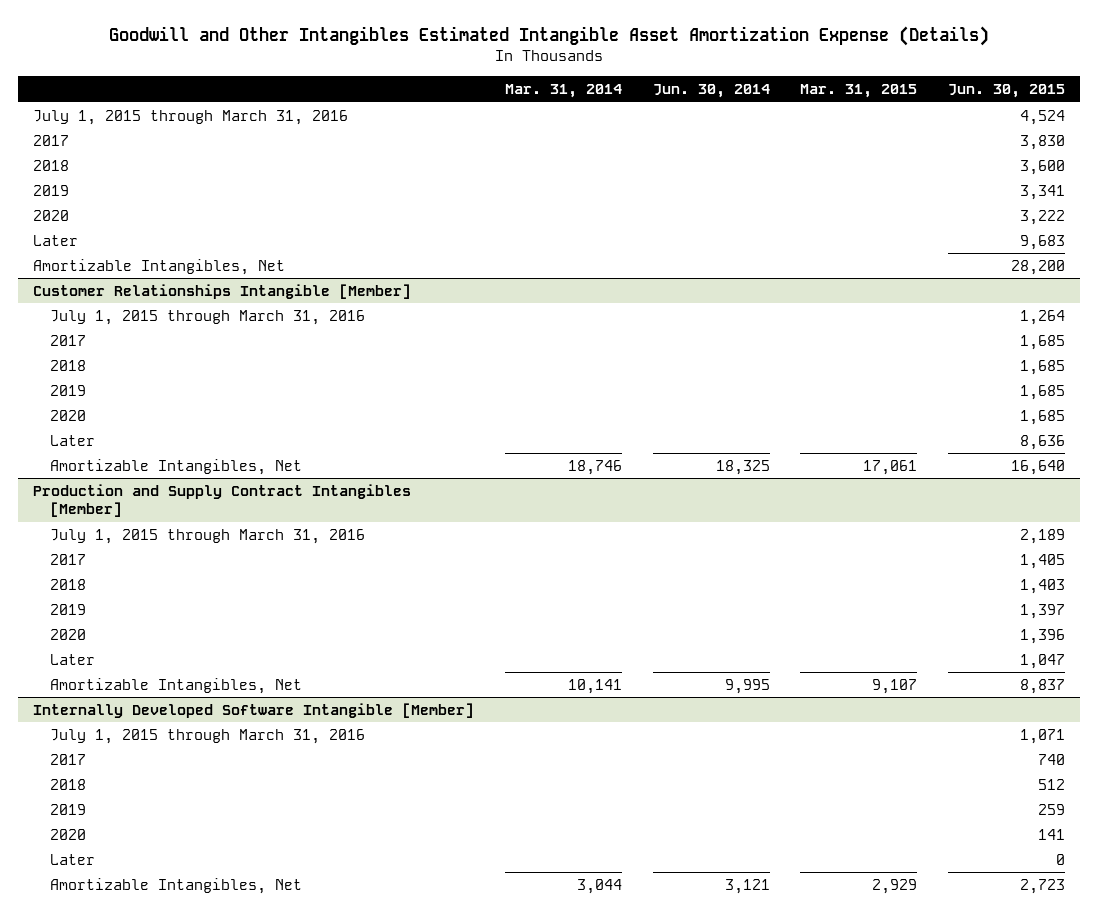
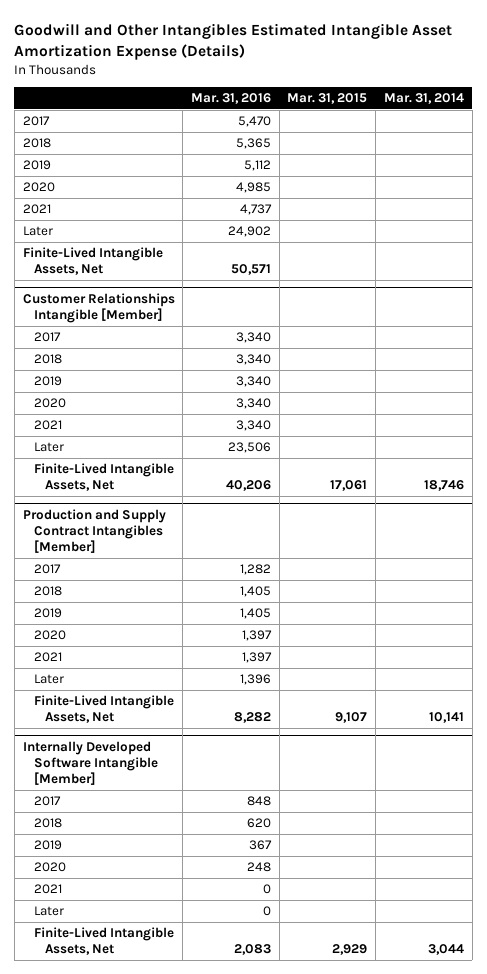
- | Mar. 31, 2014 | Jun. 30, 2014 | Mar. 31, 2015 | Jun. 30, 2015
+ | Mar. 31, 2016 | Mar. 31, 2015 | Mar. 31, 2014
- July 1, 2015 through March 31, 2016 | | | | 4,524
+ 2021 | 4,737 | |
- Amortizable Intangibles, Net | | | | 28,200
+ Finite-Lived Intangible Assets, Net | 50,571 | |
@ Customer Relationships Intangible [Member]
- July 1, 2015 through March 31, 2016 | | | | 1,264
+ 2021 | 3,340 | |
- Amortizable Intangibles, Net | 18,746 | 18,325 | 17,061 | 16,640
+ Finite-Lived Intangible Assets, Net | 40,206 | 17,061 | 18,746
@ Production and Supply Contract Intangibles [Member]
- July 1, 2015 through March 31, 2016 | | | | 2,189
+ 2021 | 1,397 | |
- Amortizable Intangibles, Net | 10,141 | 9,995 | 9,107 | 8,837
+ Finite-Lived Intangible Assets, Net | 8,282 | 9,107 | 10,141
@ Internally Developed Software Intangible [Member]
- July 1, 2015 through March 31, 2016 | | | | 1,071
+ 2021 | 0 | |
- Amortizable Intangibles, Net | 3,044 | 3,121 | 2,929 | 2,723
+ Finite-Lived Intangible Assets, Net | 2,083 | 2,929 | 3,044

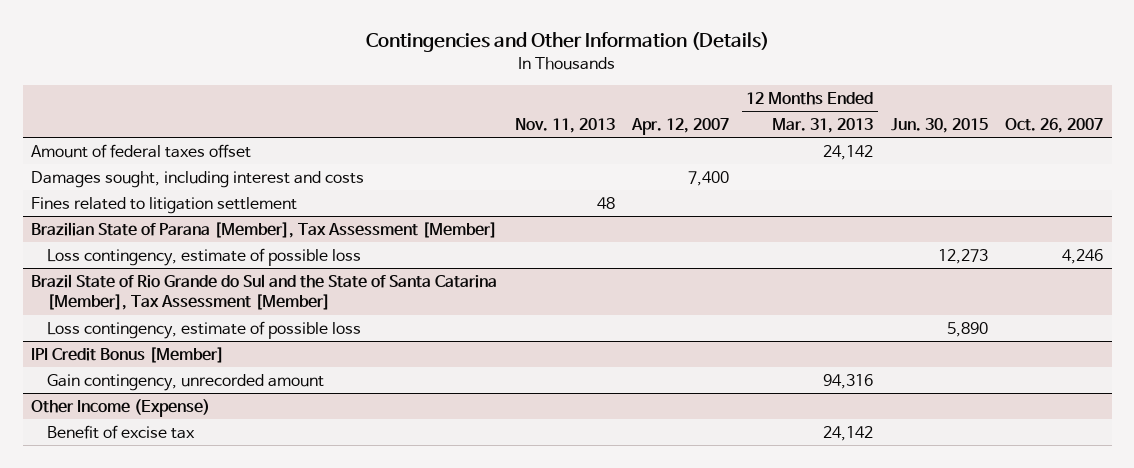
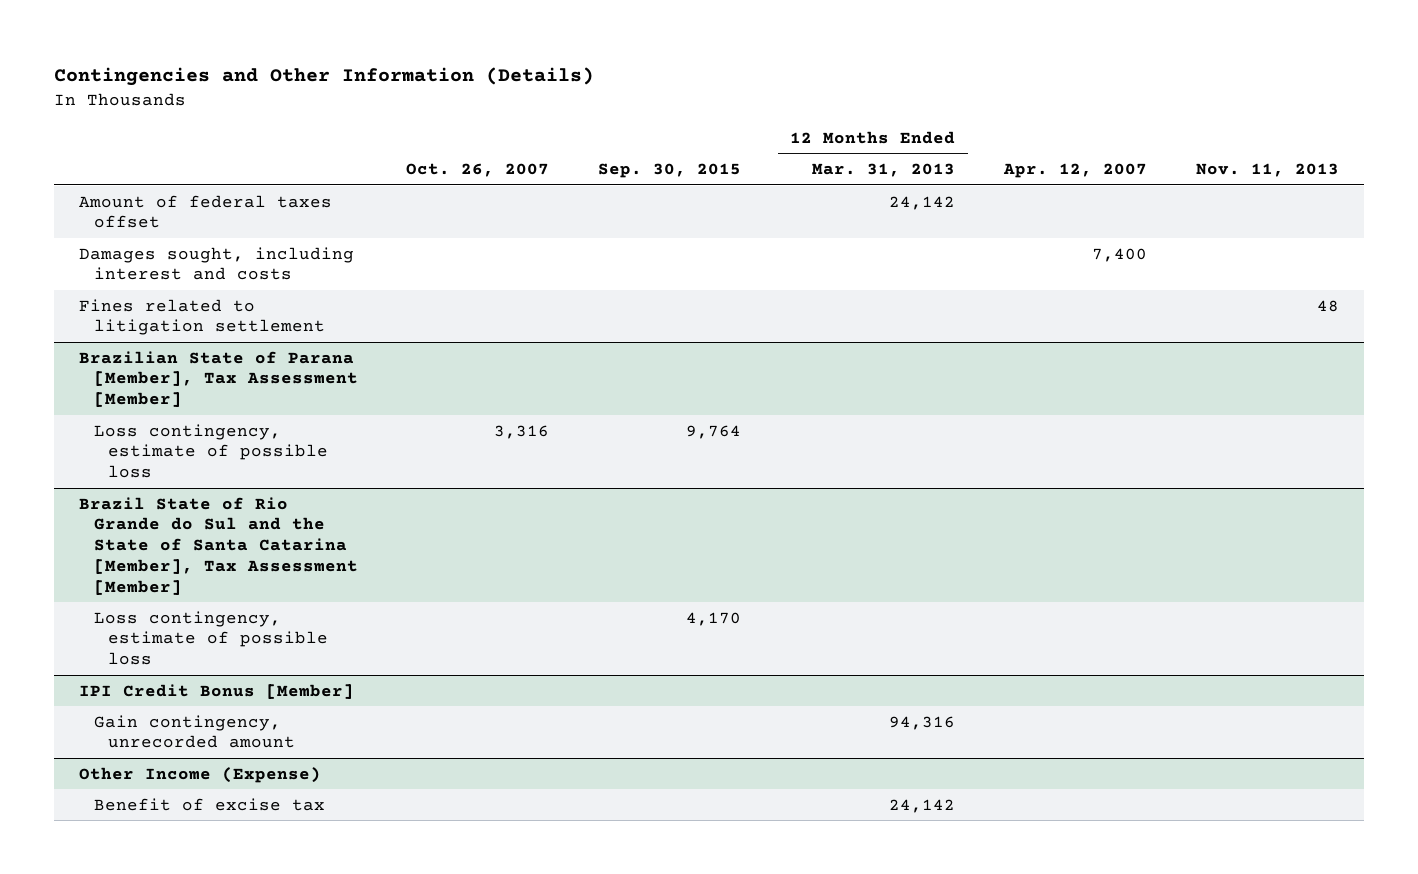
- | Nov. 11, 2013 | Apr. 12, 2007 | 12 Months Ended Mar. 31, 2013 | Jun. 30, 2015 | Oct. 26, 2007
+ | Oct. 26, 2007 | Sep. 30, 2015 | 12 Months Ended Mar. 31, 2013 | Apr. 12, 2007 | Nov. 11, 2013
@ Brazilian State of Parana [Member], Tax Assessment [Member]
- Loss contingency, estimate of possible loss | | | | 12,273 | 4,246
+ Loss contingency, estimate of possible loss | 3,316 | 9,764 | | |

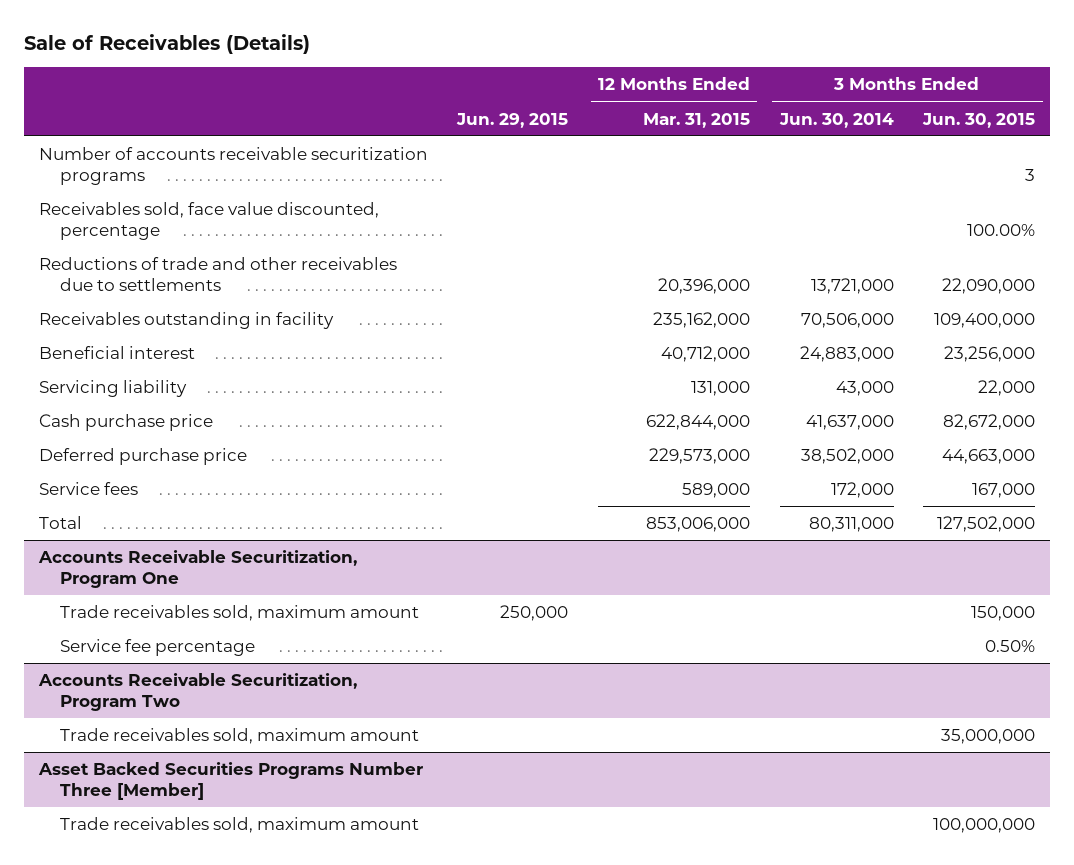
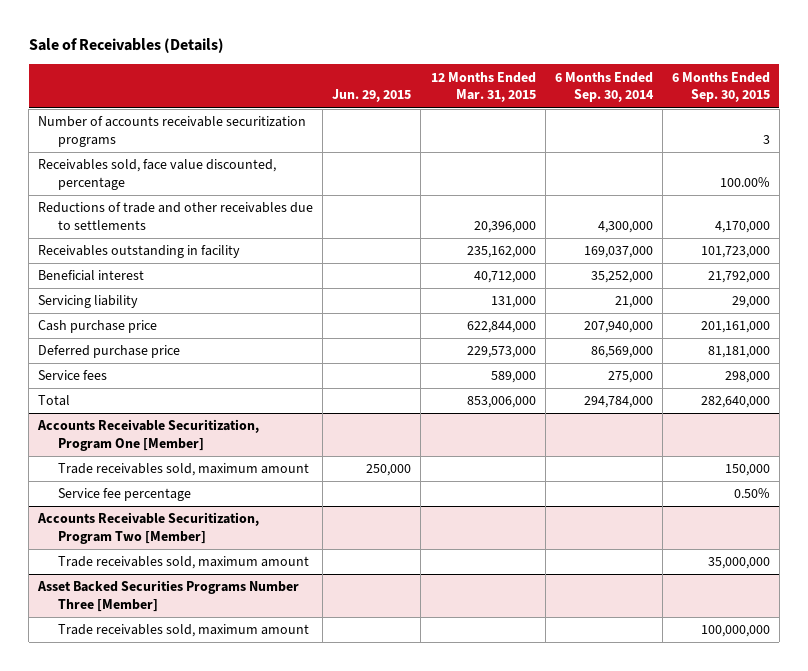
- | Jun. 29, 2015 | 12 Months Ended Mar. 31, 2015 | 3 Months Ended Jun. 30, 2014 | 3 Months Ended Jun. 30, 2015
+ | Jun. 29, 2015 | 12 Months Ended Mar. 31, 2015 | 6 Months Ended Sep. 30, 2014 | 6 Months Ended Sep. 30, 2015
- Accounts Receivable Securitization, Program One
+ Accounts Receivable Securitization, Program One [Member]
- Accounts Receivable Securitization, Program Two
+ Accounts Receivable Securitization, Program Two [Member]

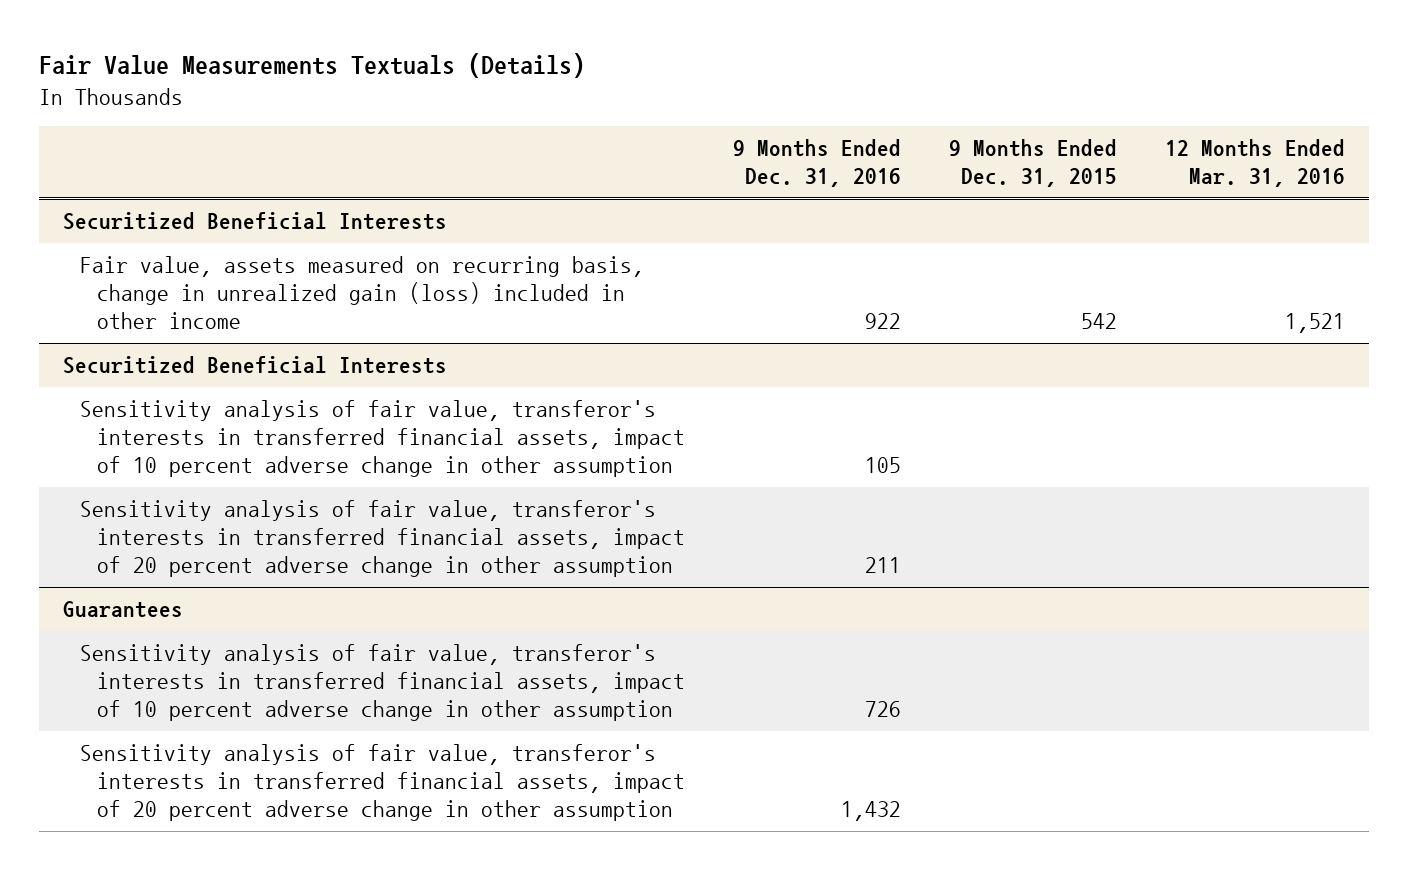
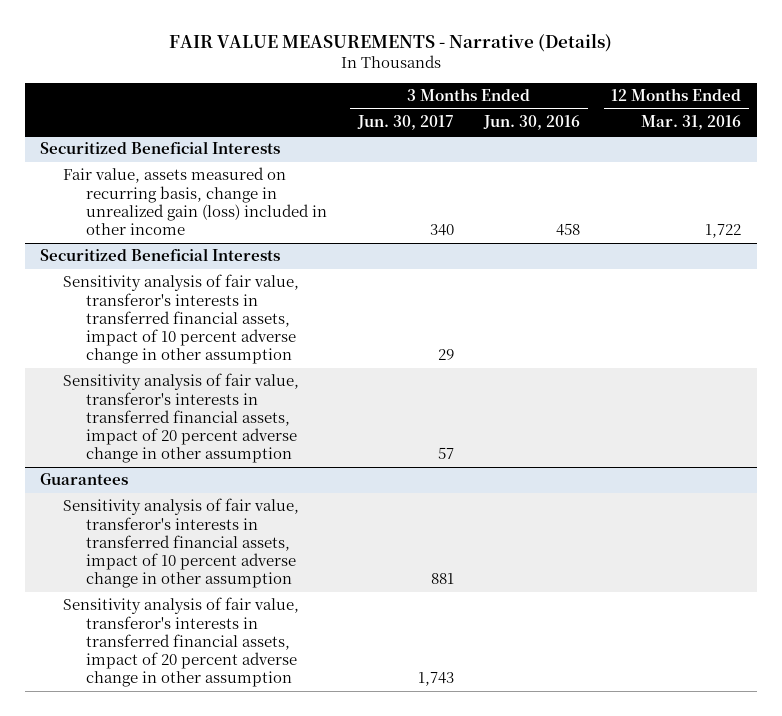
- Fair Value Measurements Textuals (Details)
+ FAIR VALUE MEASUREMENTS - Narrative (Details)
- | 9 Months Ended Dec. 31, 2016 | 9 Months Ended Dec. 31, 2015 | 12 Months Ended Mar. 31, 2016
+ | 3 Months Ended Jun. 30, 2017 | 3 Months Ended Jun. 30, 2016 | 12 Months Ended Mar. 31, 2016
@ Securitized Beneficial Interests
- Fair value, assets measured on recurring basis, change in unrealized gain (loss) included in other income | 922 | 542 | 1,521
+ Fair value, assets measured on recurring basis, change in unrealized gain (loss) included in other income | 340 | 458 | 1,722

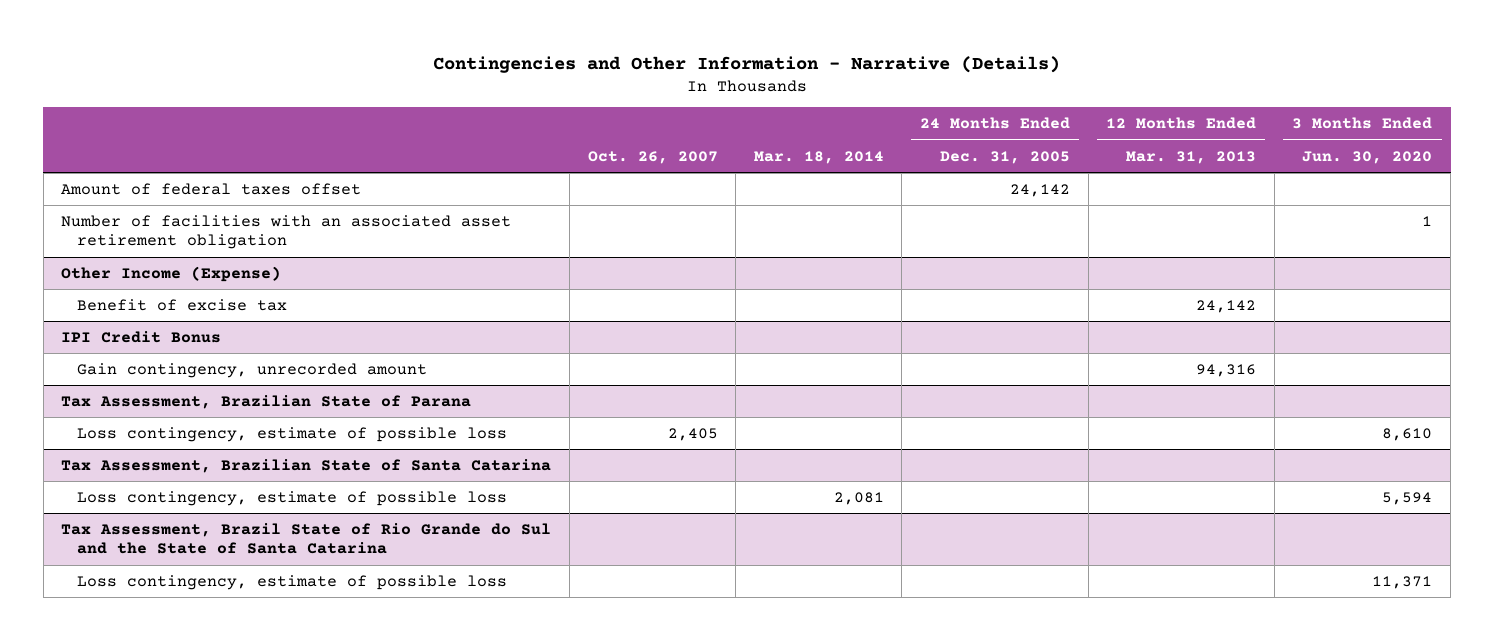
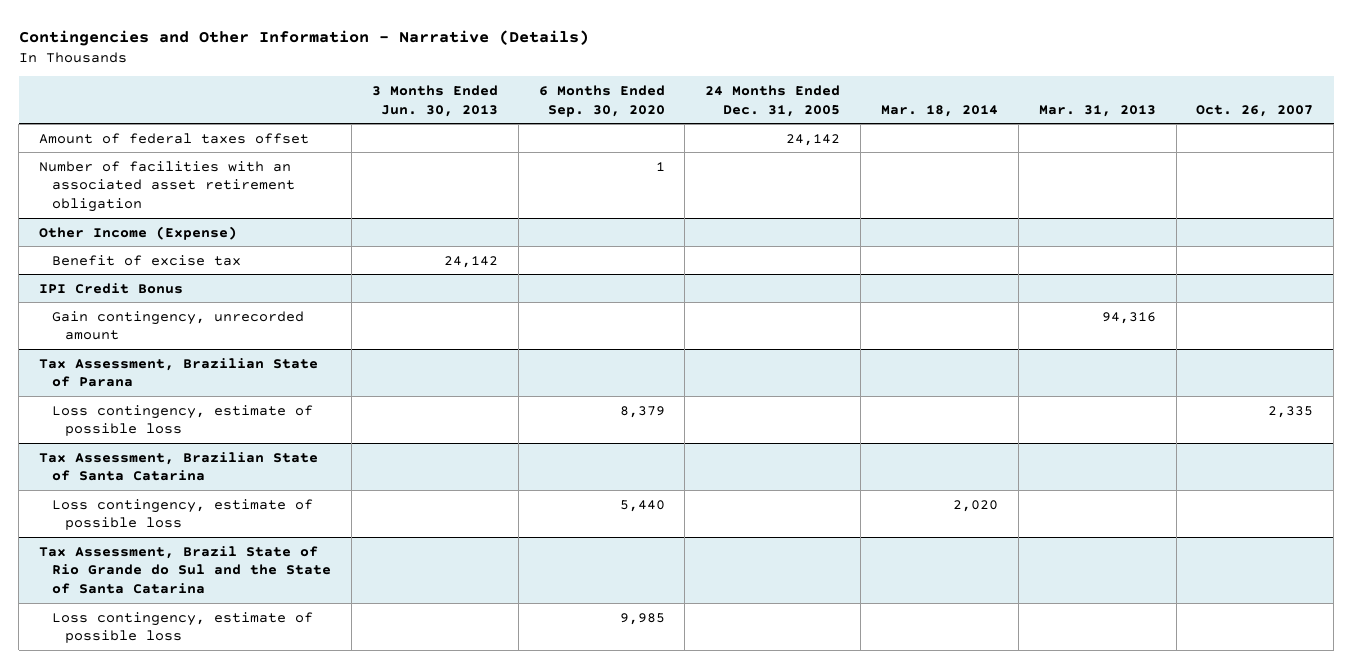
- | Oct. 26, 2007 | Mar. 18, 2014 | 24 Months Ended Dec. 31, 2005 | 12 Months Ended Mar. 31, 2013 | 3 Months Ended Jun. 30, 2020
+ | 3 Months Ended Jun. 30, 2013 | 6 Months Ended Sep. 30, 2020 | 24 Months Ended Dec. 31, 2005 | Mar. 18, 2014 | Mar. 31, 2013 | Oct. 26, 2007
@ Tax Assessment, Brazilian State of Parana
- Loss contingency, estimate of possible loss | 2,405 | | | | 8,610
+ Loss contingency, estimate of possible loss | | 8,379 | | | | 2,335
@ Tax Assessment, Brazilian State of Santa Catarina
- Loss contingency, estimate of possible loss | | 2,081 | | | 5,594
+ Loss contingency, estimate of possible loss | | 5,440 | | 2,020 | |

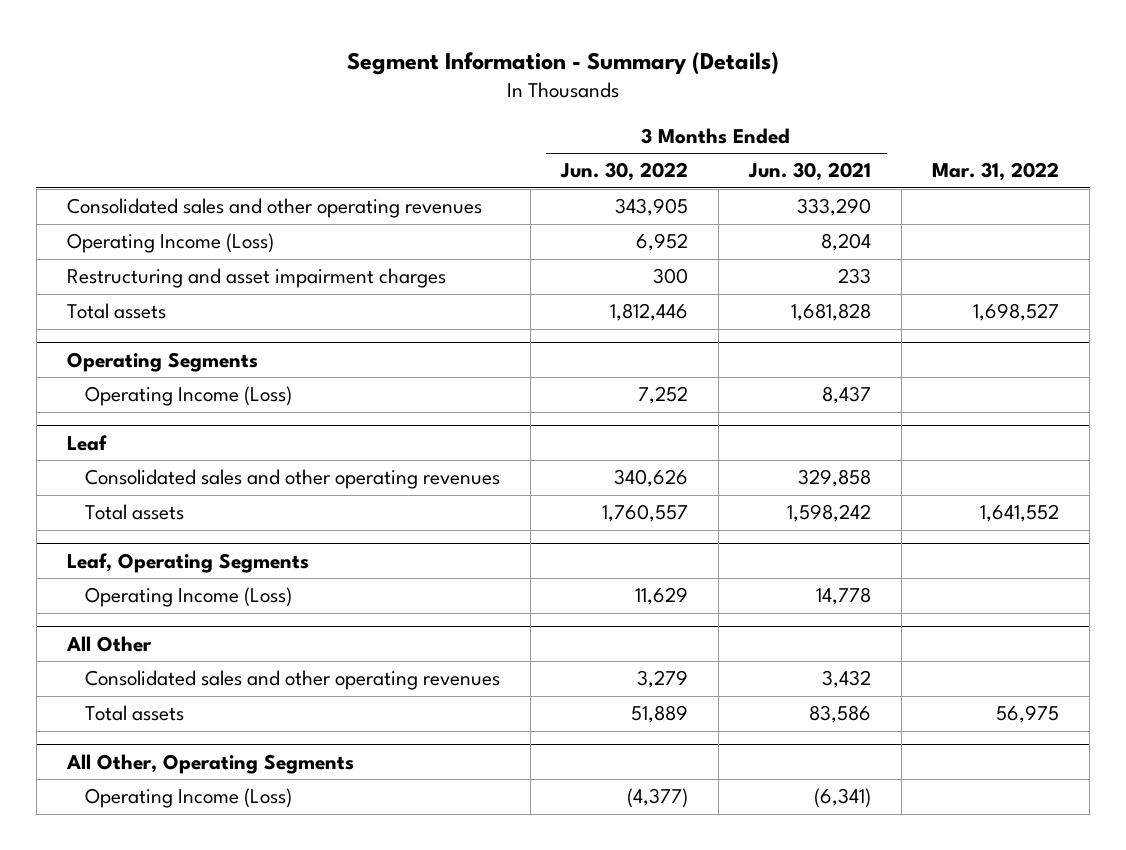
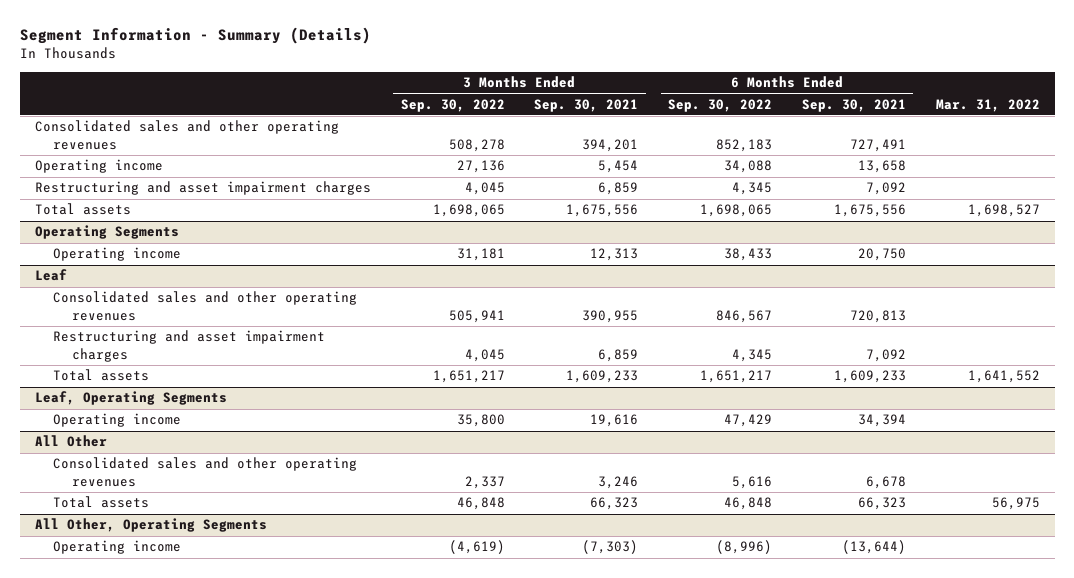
- | 3 Months Ended Jun. 30, 2022 | 3 Months Ended Jun. 30, 2021 | Mar. 31, 2022
+ | 3 Months Ended Sep. 30, 2022 | 3 Months Ended Sep. 30, 2021 | 6 Months Ended Sep. 30, 2022 | 6 Months Ended Sep. 30, 2021 | Mar. 31, 2022
- Operating Income (Loss) | 6,952 | 8,204 |
+ Operating income | 27,136 | 5,454 | 34,088 | 13,658 |
@ Operating Segments
- Operating Income (Loss) | 7,252 | 8,437 |
+ Operating income | 31,181 | 12,313 | 38,433 | 20,750 |
@ Leaf
+ Restructuring and asset impairment charges | 4,045 | 6,859 | 4,345 | 7,092 |
@ Leaf, Operating Segments
- Operating Income (Loss) | 11,629 | 14,778 |
+ Operating income | 35,800 | 19,616 | 47,429 | 34,394 |
@ All Other, Operating Segments
- Operating Income (Loss) | (4,377) | (6,341) |
+ Operating income | (4,619) | (7,303) | (8,996) | (13,644) |

